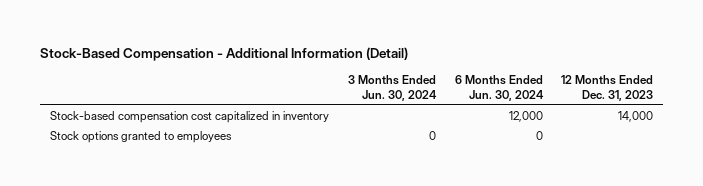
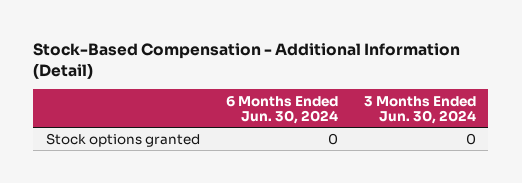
- | 3 Months Ended Jun. 30, 2024 | 6 Months Ended Jun. 30, 2024 | 12 Months Ended Dec. 31, 2023
+ | 6 Months Ended Jun. 30, 2024 | 3 Months Ended Jun. 30, 2024
- Stock-based compensation cost capitalized in inventory | | 12,000 | 14,000
- Stock options granted to employees | 0 | 0 |
+ Stock options granted | 0 | 0

